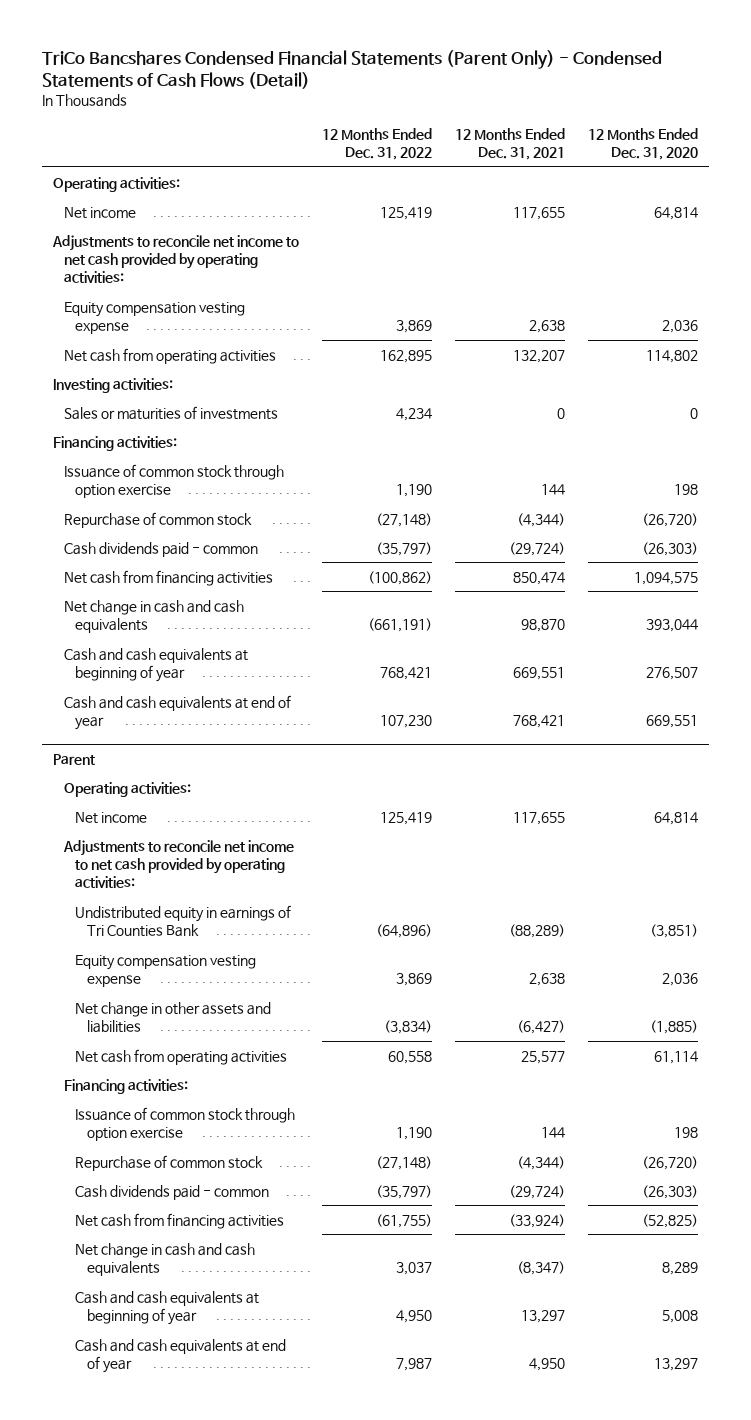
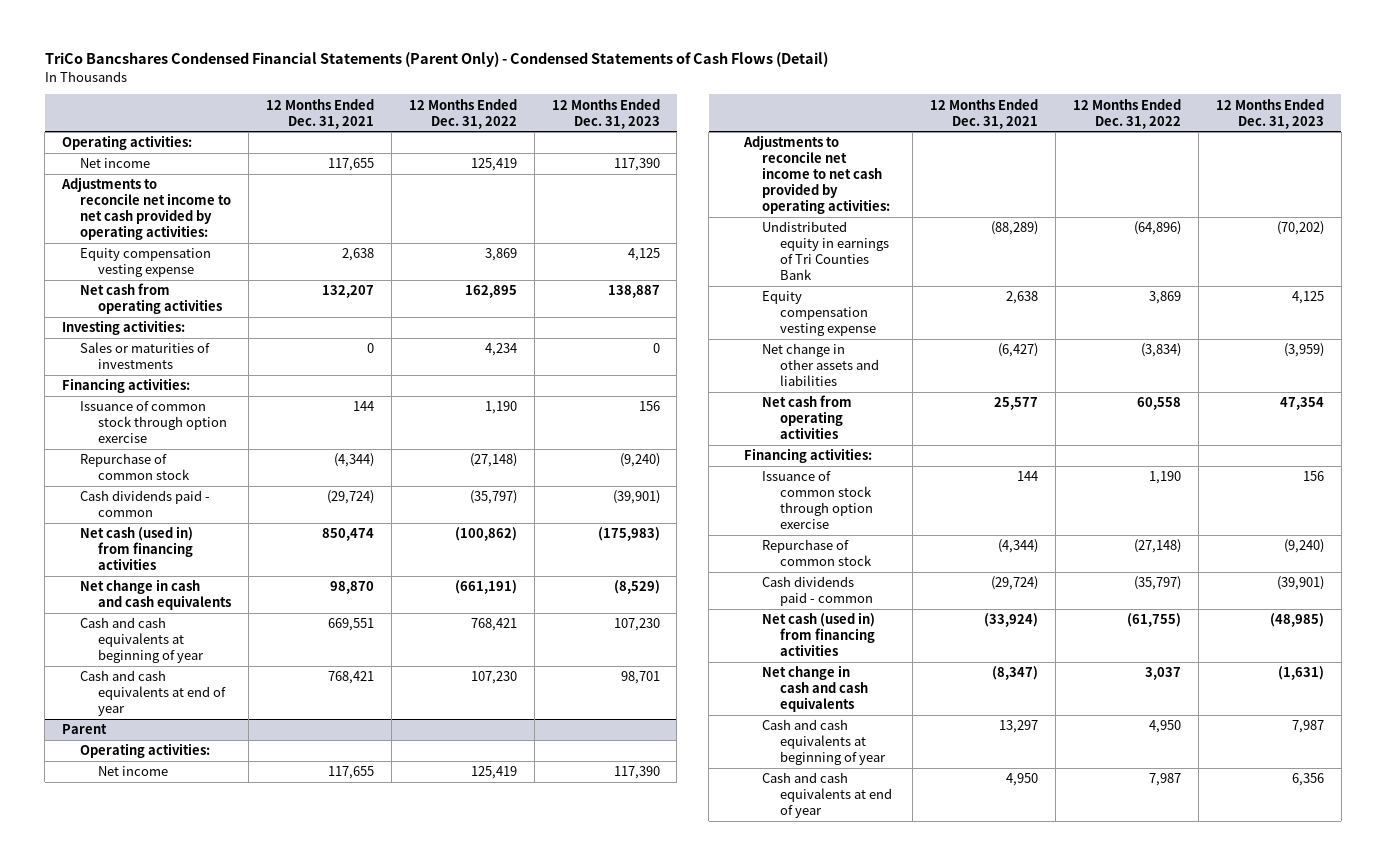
- | 12 Months Ended Dec. 31, 2022 | 12 Months Ended Dec. 31, 2021 | 12 Months Ended Dec. 31, 2020
+ | 12 Months Ended Dec. 31, 2021 | 12 Months Ended Dec. 31, 2022 | 12 Months Ended Dec. 31, 2023
- Net cash from financing activities | (100,862) | 850,474 | 1,094,575
+ Net cash (used in) from financing activities | 850,474 | (100,862) | (175,983)
@ Parent
- Net cash from financing activities | (61,755) | (33,924) | (52,825)
+ Net cash (used in) from financing activities | (33,924) | (61,755) | (48,985)

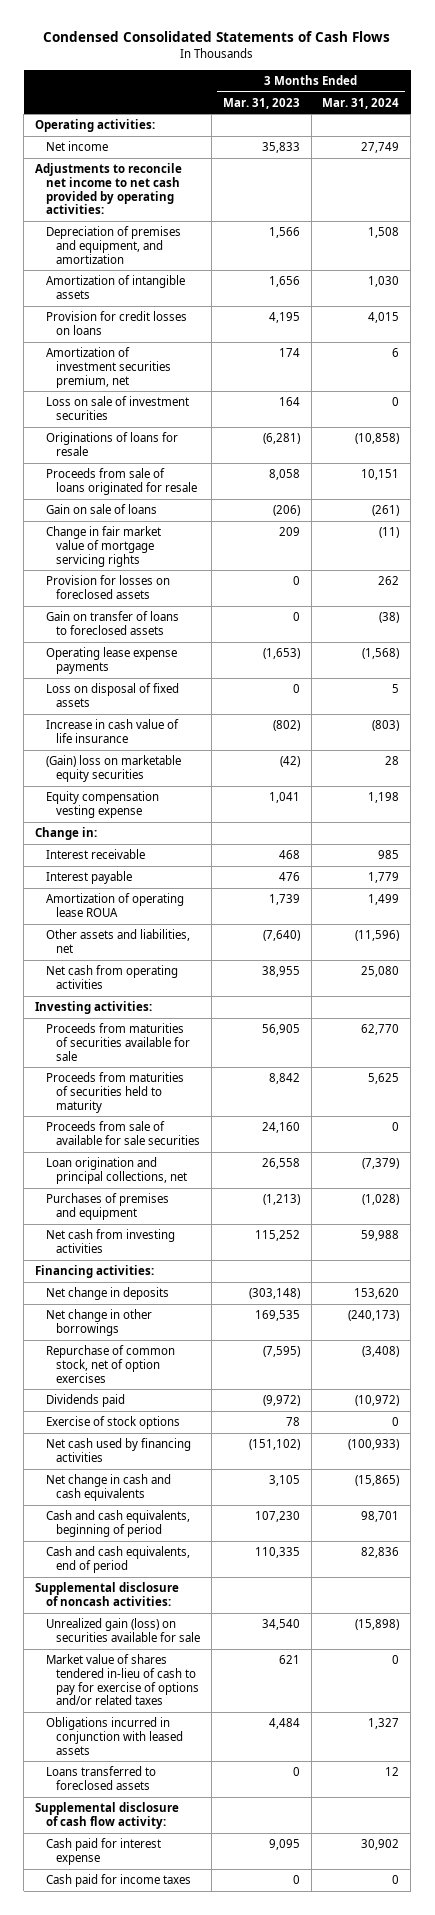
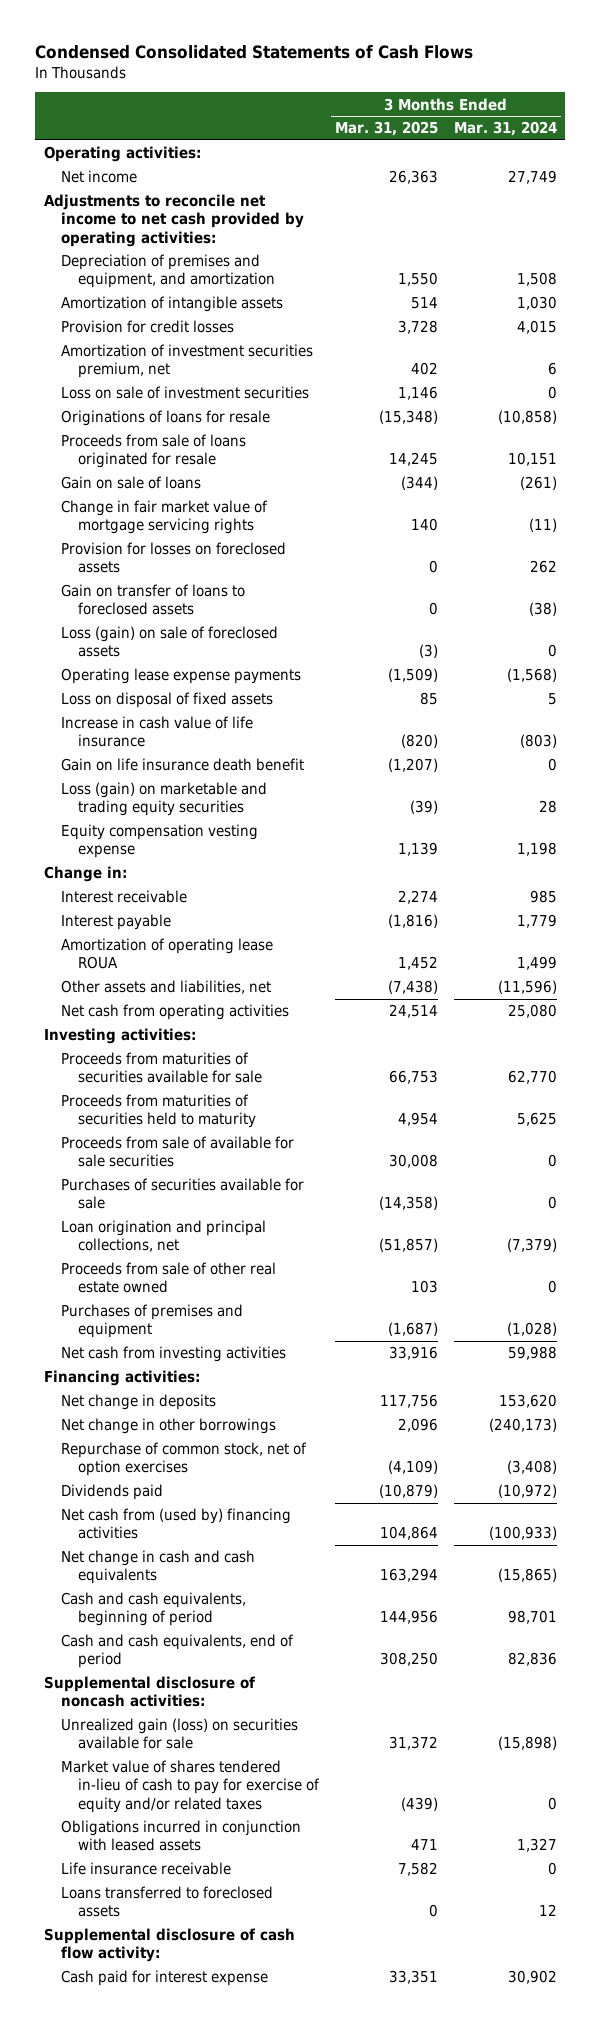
- | 3 Months Ended Mar. 31, 2023 | 3 Months Ended Mar. 31, 2024
+ | 3 Months Ended Mar. 31, 2025 | 3 Months Ended Mar. 31, 2024
- Provision for credit losses on loans | 4,195 | 4,015
+ Provision for credit losses | 3,728 | 4,015
+ Loss (gain) on sale of foreclosed assets | (3) | 0
- (Gain) loss on marketable equity securities | (42) | 28
+ Gain on life insurance death benefit | (1,207) | 0
+ Loss (gain) on marketable and trading equity securities | (39) | 28
+ Purchases of securities available for sale | (14,358) | 0
+ Proceeds from sale of other real estate owned | 103 | 0
- Exercise of stock options | 78 | 0
- Net cash used by financing activities | (151,102) | (100,933)
+ Net cash from (used by) financing activities | 104,864 | (100,933)
- Market value of shares tendered in-lieu of cash to pay for exercise of options and/or related taxes | 621 | 0
+ Market value of shares tendered in-lieu of cash to pay for exercise of equity and/or related taxes | (439) | 0
+ Life insurance receivable | 7,582 | 0
- Cash paid for income taxes | 0 | 0

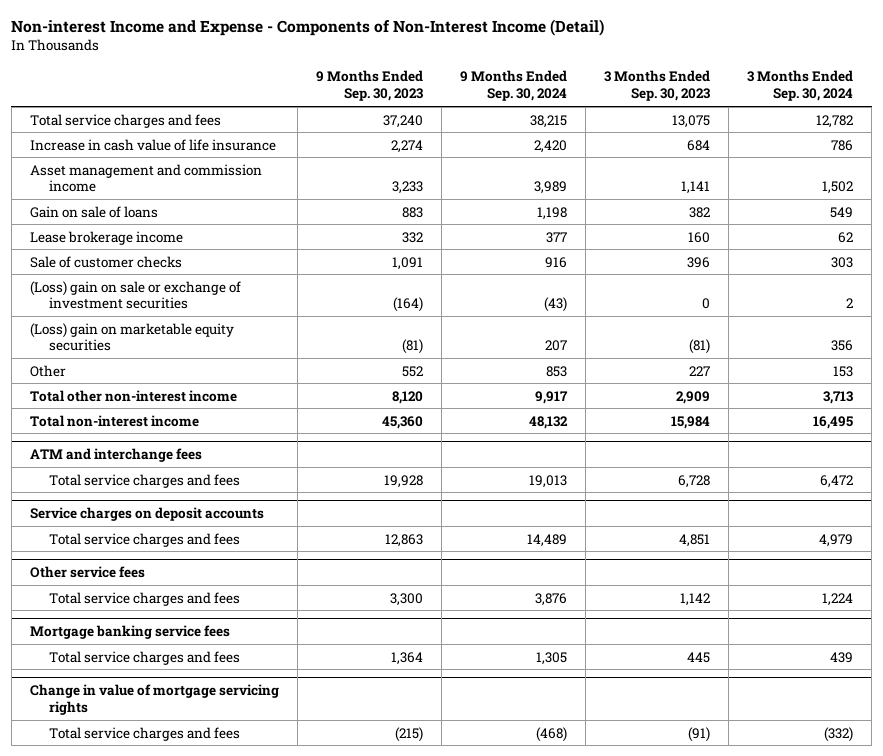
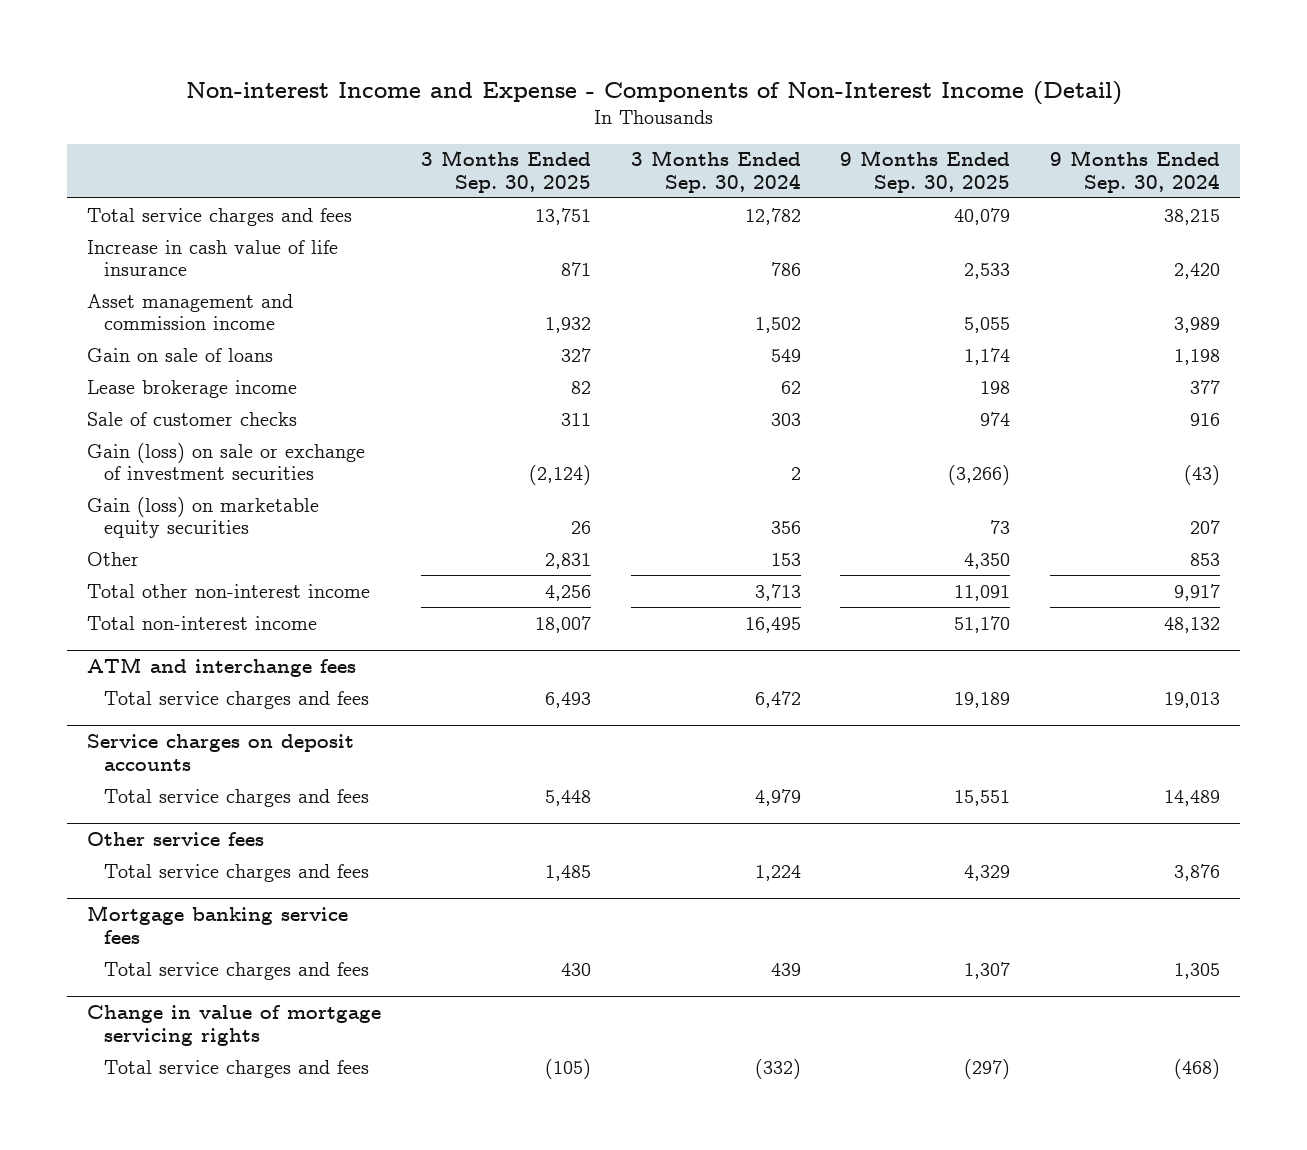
- | 9 Months Ended Sep. 30, 2023 | 9 Months Ended Sep. 30, 2024 | 3 Months Ended Sep. 30, 2023 | 3 Months Ended Sep. 30, 2024
+ | 3 Months Ended Sep. 30, 2025 | 3 Months Ended Sep. 30, 2024 | 9 Months Ended Sep. 30, 2025 | 9 Months Ended Sep. 30, 2024
- (Loss) gain on sale or exchange of investment securities | (164) | (43) | 0 | 2
- (Loss) gain on marketable equity securities | (81) | 207 | (81) | 356
+ Gain (loss) on sale or exchange of investment securities | (2,124) | 2 | (3,266) | (43)
+ Gain (loss) on marketable equity securities | 26 | 356 | 73 | 207

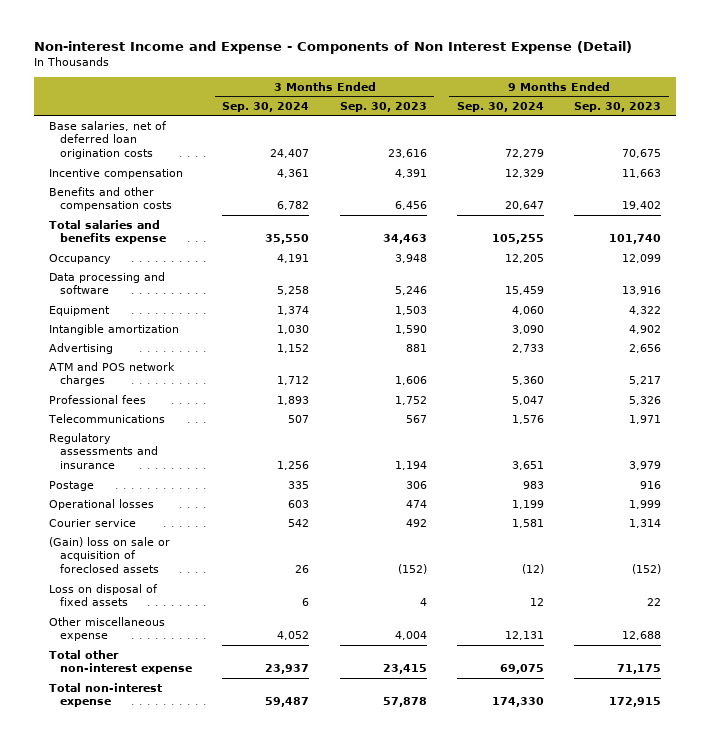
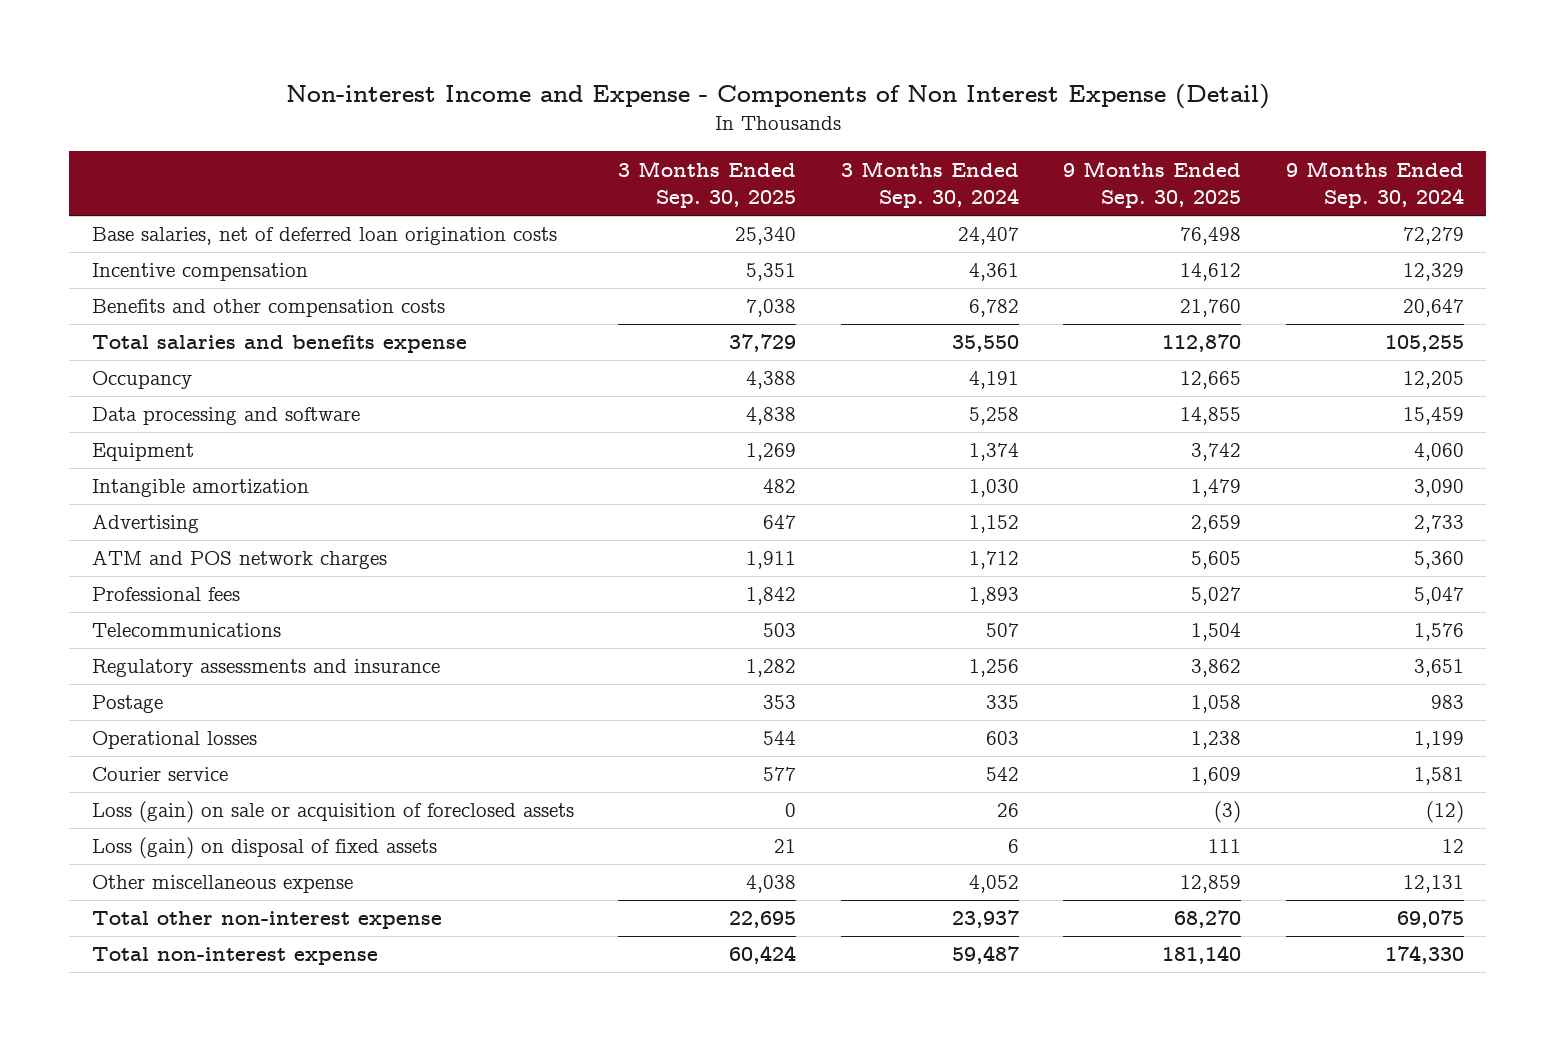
- | 3 Months Ended Sep. 30, 2024 | 3 Months Ended Sep. 30, 2023 | 9 Months Ended Sep. 30, 2024 | 9 Months Ended Sep. 30, 2023
+ | 3 Months Ended Sep. 30, 2025 | 3 Months Ended Sep. 30, 2024 | 9 Months Ended Sep. 30, 2025 | 9 Months Ended Sep. 30, 2024
- (Gain) loss on sale or acquisition of foreclosed assets | 26 | (152) | (12) | (152)
- Loss on disposal of fixed assets | 6 | 4 | 12 | 22
+ Loss (gain) on sale or acquisition of foreclosed assets | 0 | 26 | (3) | (12)
+ Loss (gain) on disposal of fixed assets | 21 | 6 | 111 | 12

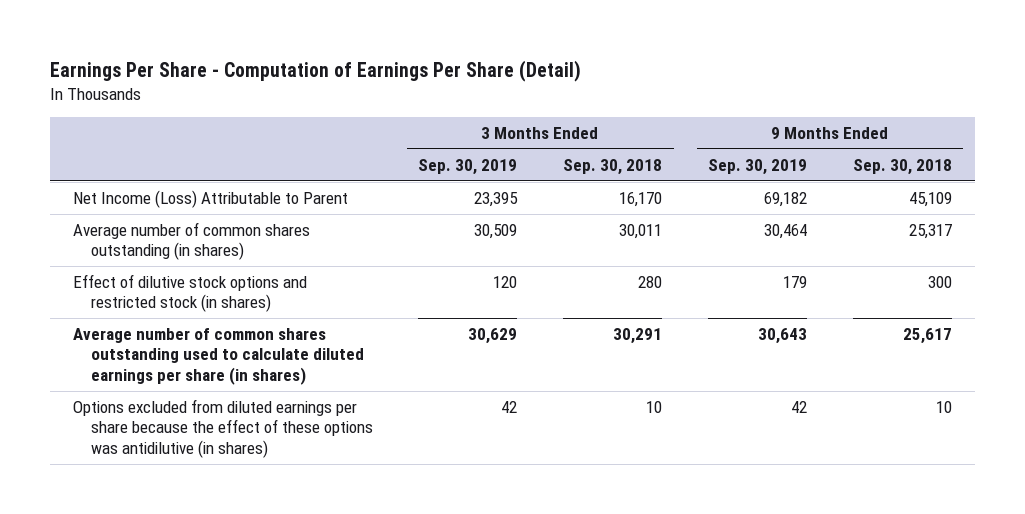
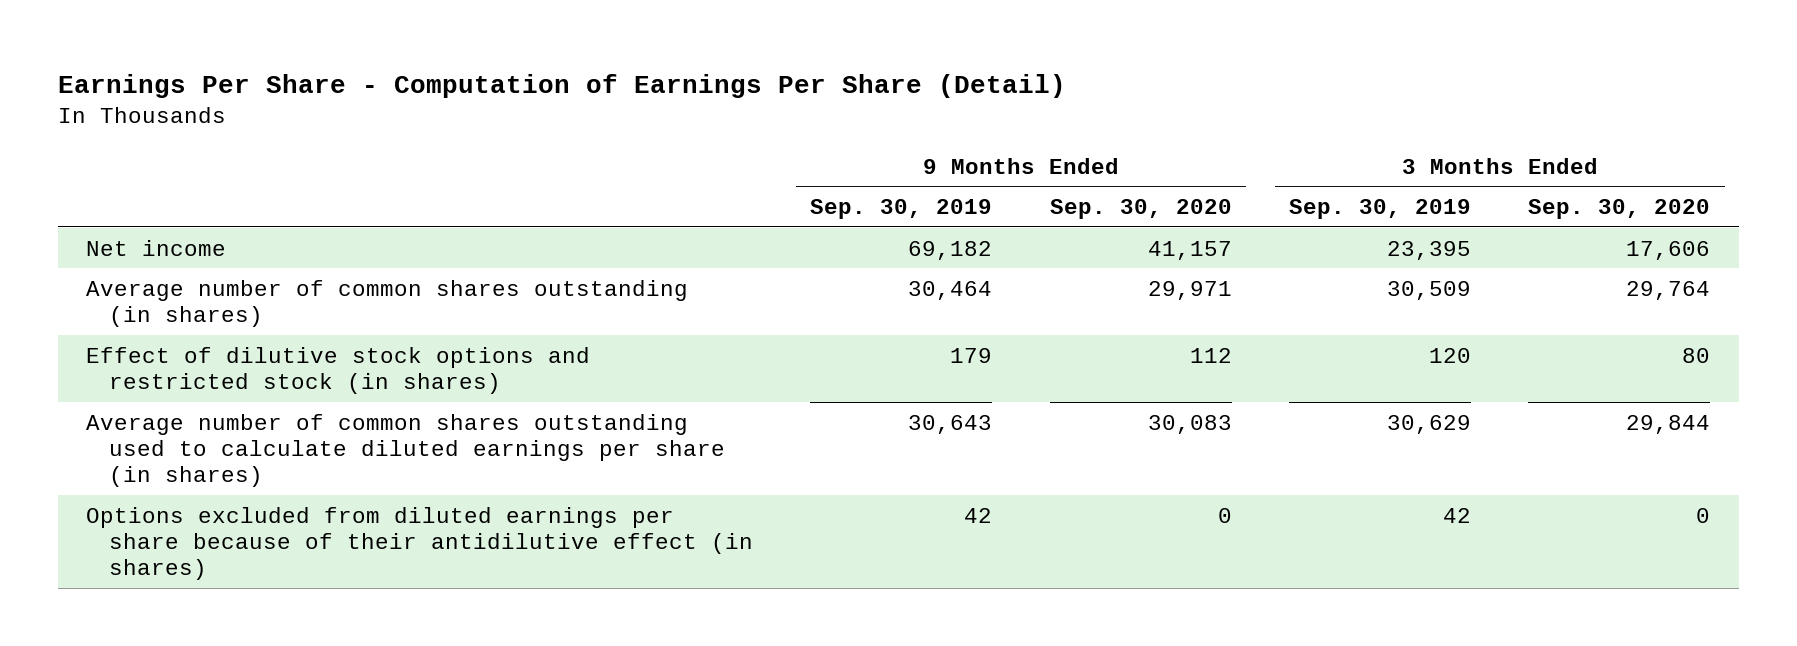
- | 3 Months Ended Sep. 30, 2019 | 3 Months Ended Sep. 30, 2018 | 9 Months Ended Sep. 30, 2019 | 9 Months Ended Sep. 30, 2018
+ | 9 Months Ended Sep. 30, 2019 | 9 Months Ended Sep. 30, 2020 | 3 Months Ended Sep. 30, 2019 | 3 Months Ended Sep. 30, 2020
- Net Income (Loss) Attributable to Parent | 23,395 | 16,170 | 69,182 | 45,109
+ Net income | 69,182 | 41,157 | 23,395 | 17,606
- Options excluded from diluted earnings per share because the effect of these options was antidilutive (in shares) | 42 | 10 | 42 | 10
+ Options excluded from diluted earnings per share because of their antidilutive effect (in shares) | 42 | 0 | 42 | 0

